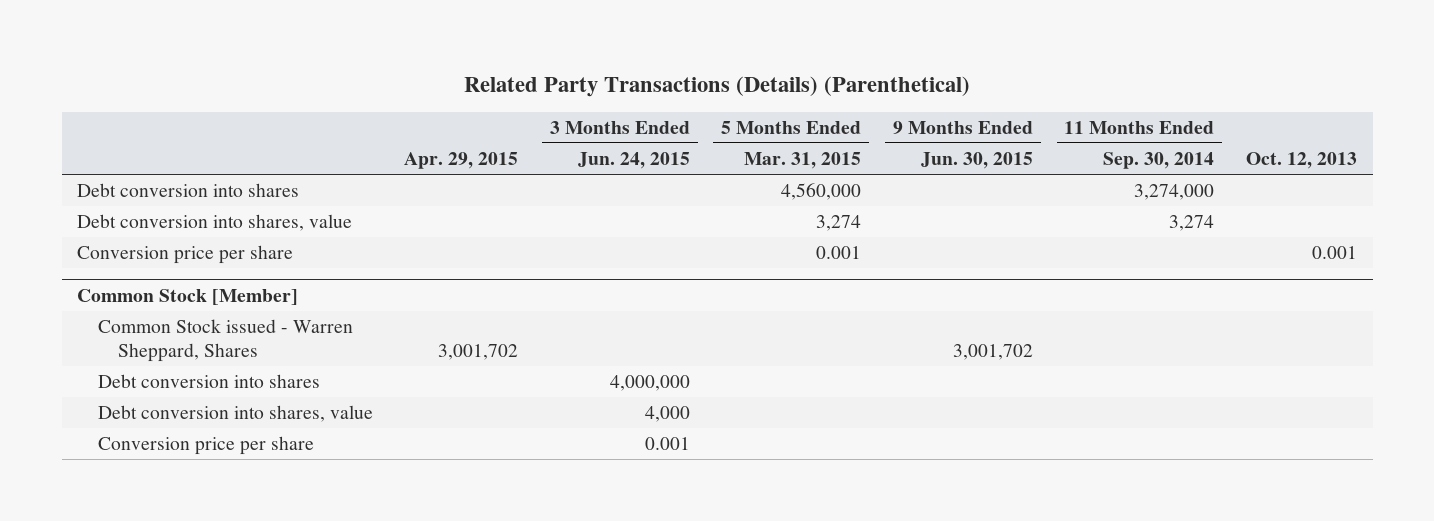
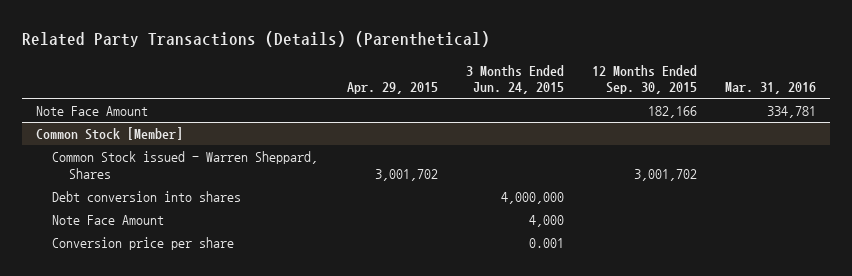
- | Apr. 29, 2015 | 3 Months Ended Jun. 24, 2015 | 5 Months Ended Mar. 31, 2015 | 9 Months Ended Jun. 30, 2015 | 11 Months Ended Sep. 30, 2014 | Oct. 12, 2013
+ | Apr. 29, 2015 | 3 Months Ended Jun. 24, 2015 | 12 Months Ended Sep. 30, 2015 | Mar. 31, 2016
- Debt conversion into shares | | | 4,560,000 | | 3,274,000 |
- Debt conversion into shares, value | | | 3,274 | | 3,274 |
- Conversion price per share | | | 0.001 | | | 0.001
+ Note Face Amount | | | 182,166 | 334,781
@ Common Stock [Member]
- Debt conversion into shares, value | | 4,000 | | | |
+ Note Face Amount | | 4,000 | |

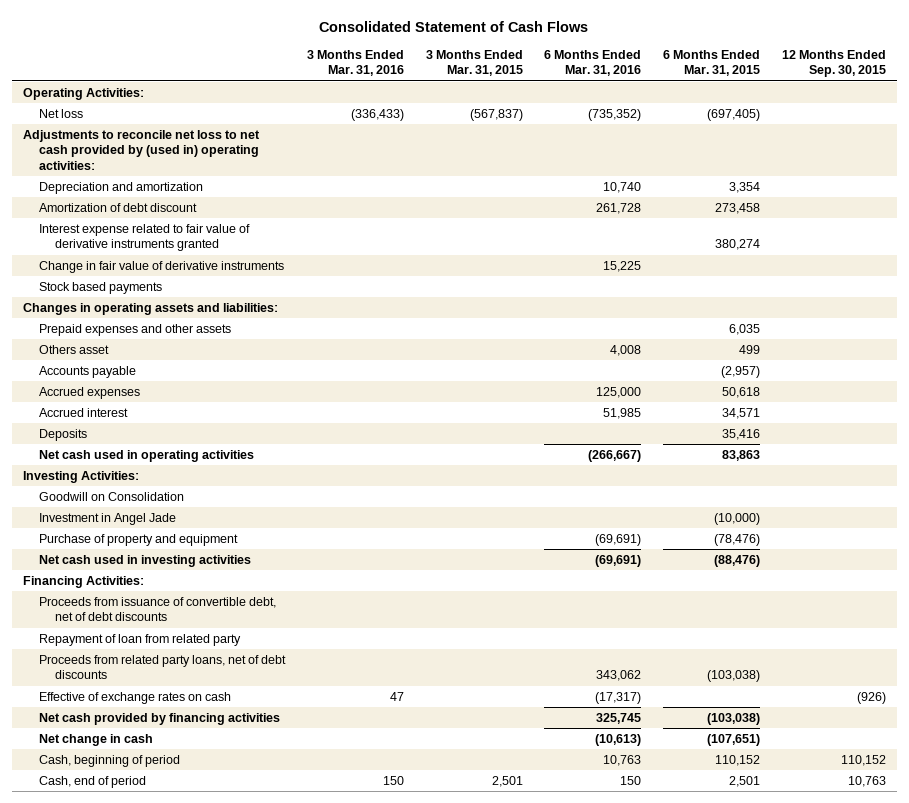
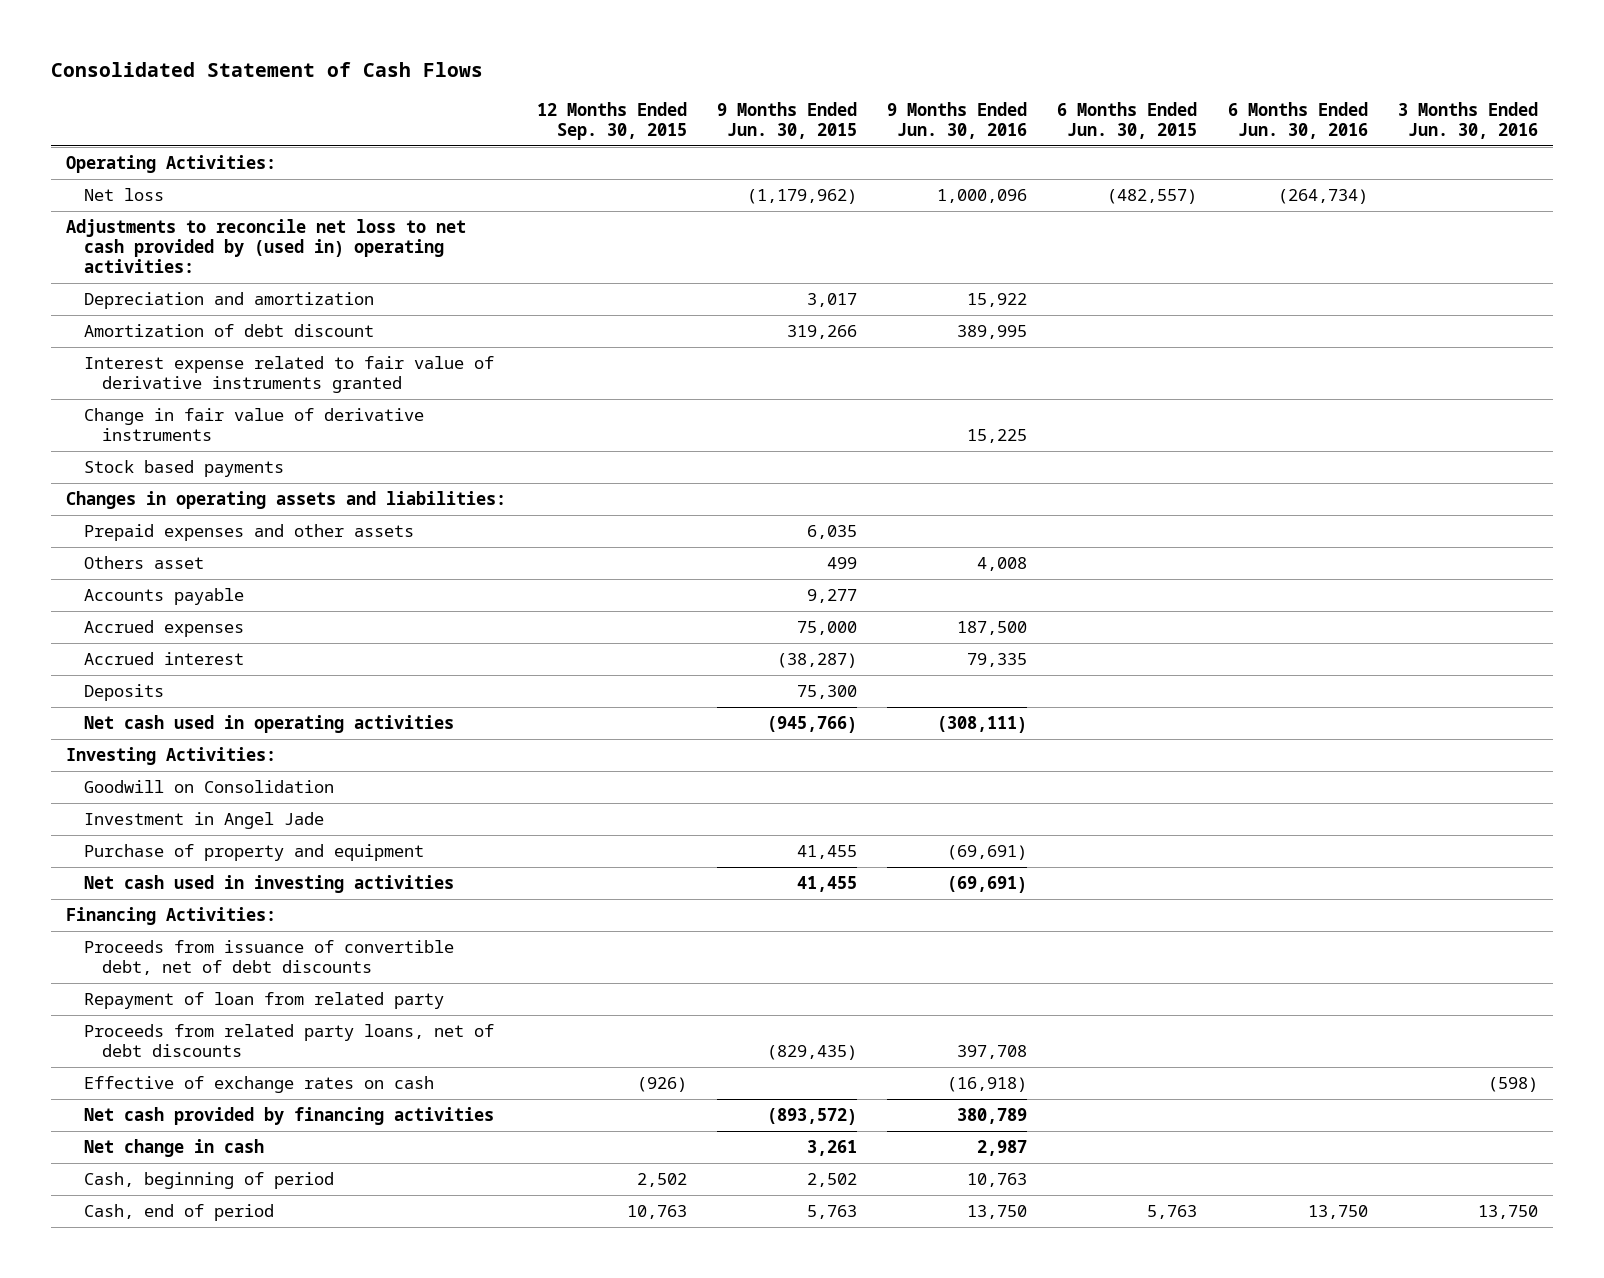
- | 3 Months Ended Mar. 31, 2016 | 3 Months Ended Mar. 31, 2015 | 6 Months Ended Mar. 31, 2016 | 6 Months Ended Mar. 31, 2015 | 12 Months Ended Sep. 30, 2015
+ | 12 Months Ended Sep. 30, 2015 | 9 Months Ended Jun. 30, 2015 | 9 Months Ended Jun. 30, 2016 | 6 Months Ended Jun. 30, 2015 | 6 Months Ended Jun. 30, 2016 | 3 Months Ended Jun. 30, 2016
- Cash, beginning of period | | | 10,763 | 110,152 | 110,152
+ Cash, beginning of period | 2,502 | 2,502 | 10,763 | | |

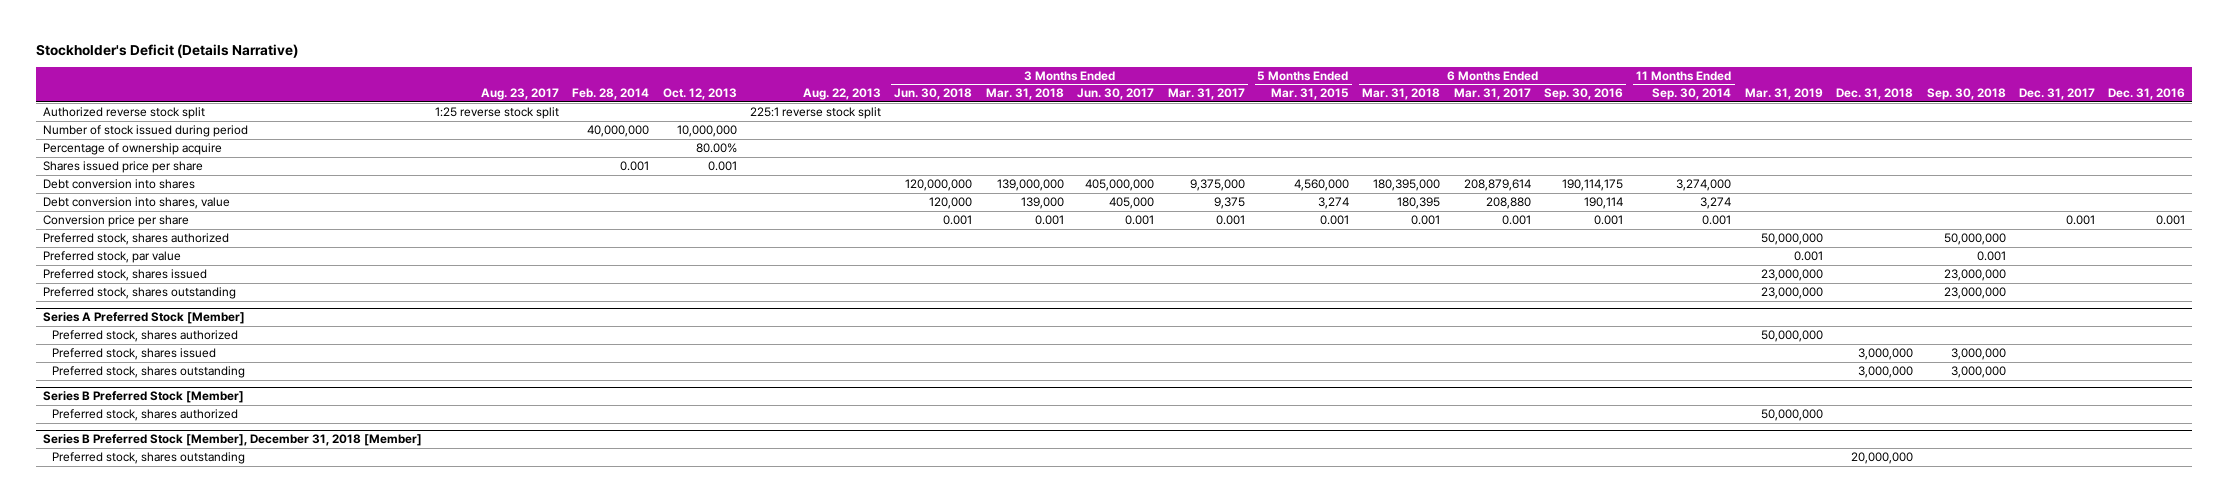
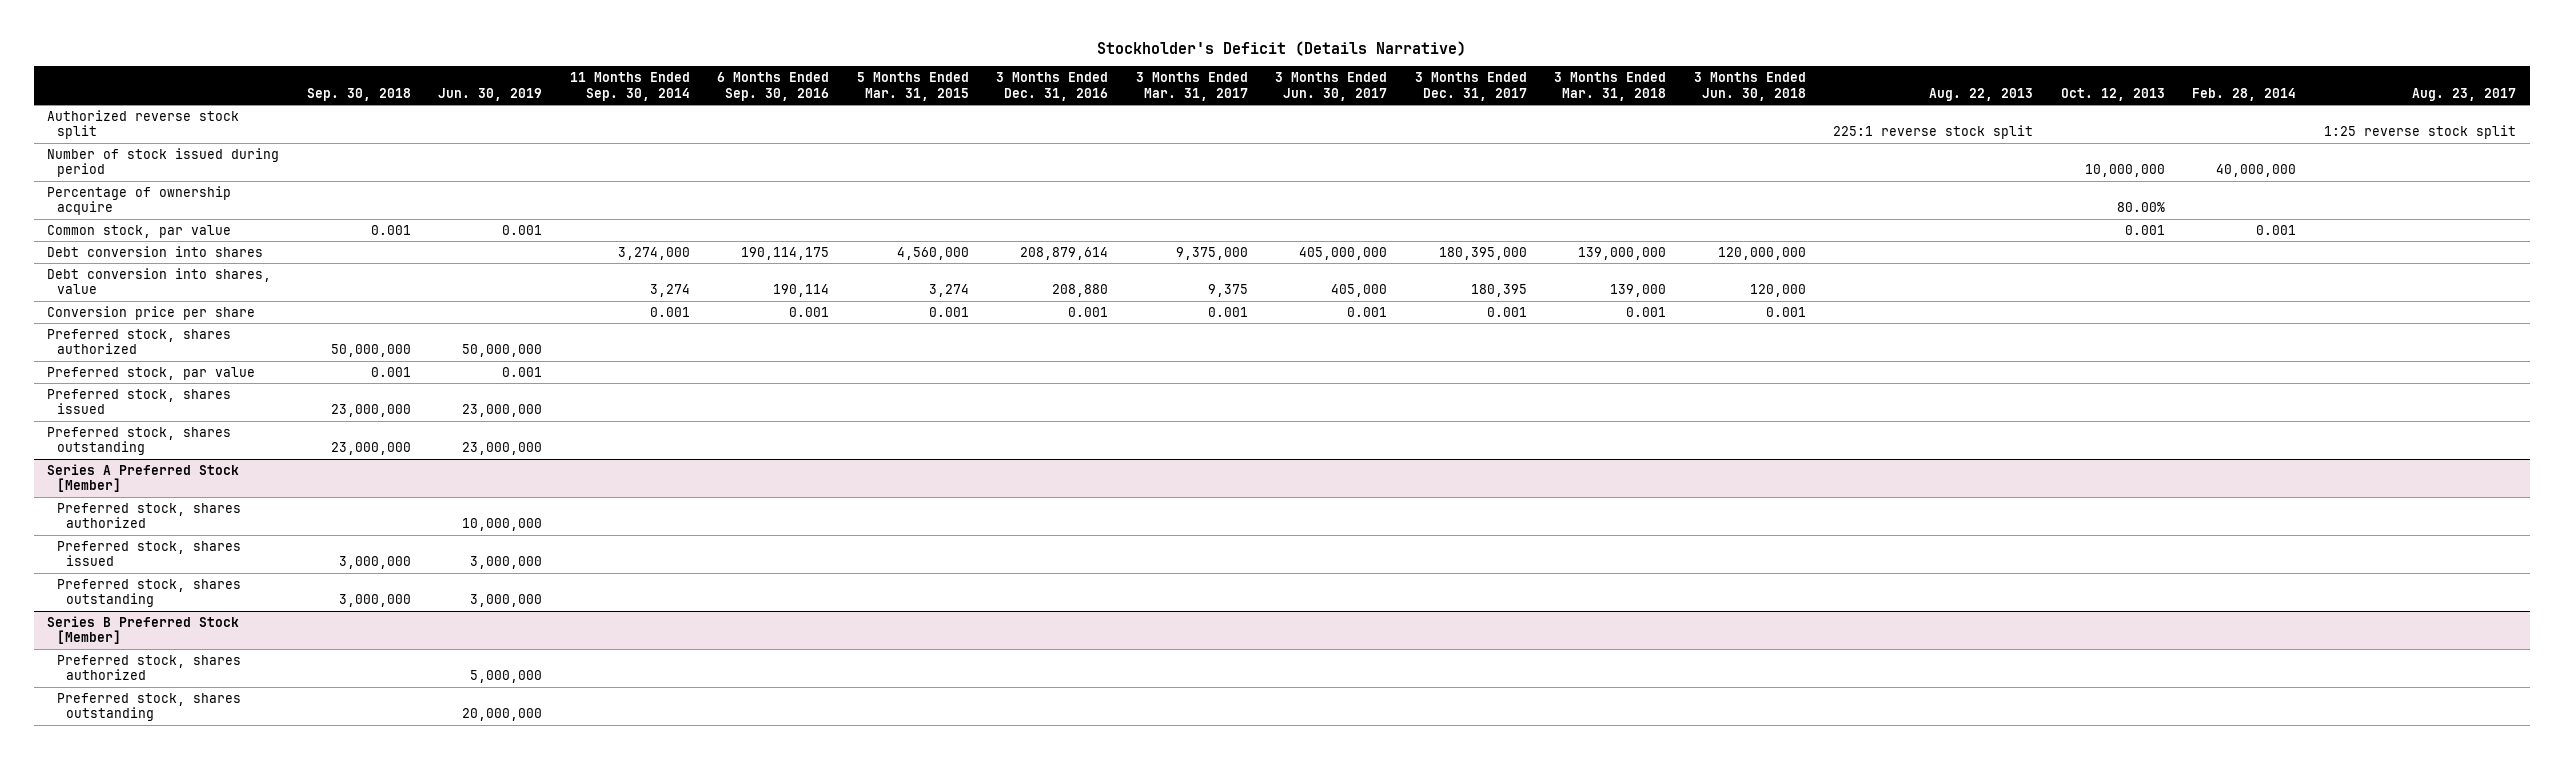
- | Aug. 23, 2017 | Feb. 28, 2014 | Oct. 12, 2013 | Aug. 22, 2013 | 3 Months Ended Jun. 30, 2018 | 3 Months Ended Mar. 31, 2018 | 3 Months Ended Jun. 30, 2017 | 3 Months Ended Mar. 31, 2017 | 5 Months Ended Mar. 31, 2015 | 6 Months Ended Mar. 31, 2018 | 6 Months Ended Mar. 31, 2017 | 6 Months Ended Sep. 30, 2016 | 11 Months Ended Sep. 30, 2014 | Mar. 31, 2019 | Dec. 31, 2018 | Sep. 30, 2018 | Dec. 31, 2017 | Dec. 31, 2016
+ | Sep. 30, 2018 | Jun. 30, 2019 | 11 Months Ended Sep. 30, 2014 | 6 Months Ended Sep. 30, 2016 | 5 Months Ended Mar. 31, 2015 | 3 Months Ended Dec. 31, 2016 | 3 Months Ended Mar. 31, 2017 | 3 Months Ended Jun. 30, 2017 | 3 Months Ended Dec. 31, 2017 | 3 Months Ended Mar. 31, 2018 | 3 Months Ended Jun. 30, 2018 | Aug. 22, 2013 | Oct. 12, 2013 | Feb. 28, 2014 | Aug. 23, 2017
- Shares issued price per share | | 0.001 | 0.001 | | | | | | | | | | | | | | |
+ Common stock, par value | 0.001 | 0.001 | | | | | | | | | | | 0.001 | 0.001 |
- Series B Preferred Stock [Member], December 31, 2018 [Member]
- Preferred stock, shares outstanding | | | | | | | | | | | | | | | 20,000,000 | | |
@ Series B Preferred Stock [Member]
+ Preferred stock, shares outstanding | | 20,000,000 | | | | | | | | | | | | |

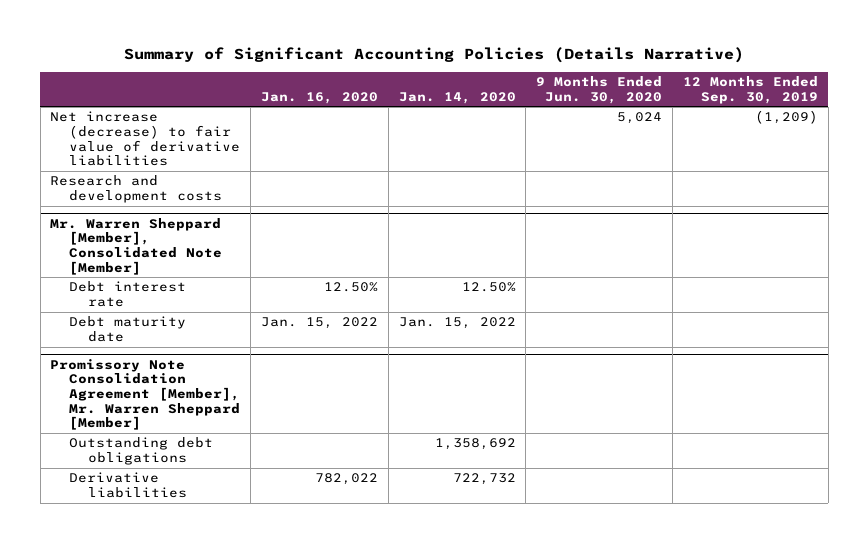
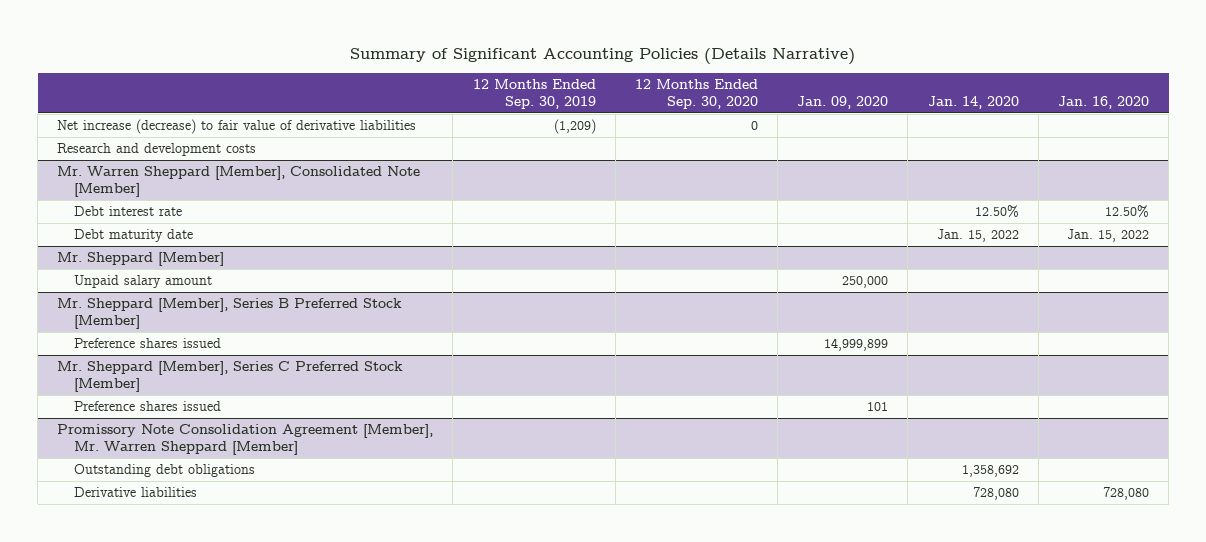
- | Jan. 16, 2020 | Jan. 14, 2020 | 9 Months Ended Jun. 30, 2020 | 12 Months Ended Sep. 30, 2019
+ | 12 Months Ended Sep. 30, 2019 | 12 Months Ended Sep. 30, 2020 | Jan. 09, 2020 | Jan. 14, 2020 | Jan. 16, 2020
+ Mr. Sheppard [Member]
+ Unpaid salary amount | | | 250,000 | |
+ Mr. Sheppard [Member], Series B Preferred Stock [Member]
+ Preference shares issued | | | 14,999,899 | |
+ Mr. Sheppard [Member], Series C Preferred Stock [Member]
+ Preference shares issued | | | 101 | |
@ Promissory Note Consolidation Agreement [Member], Mr. Warren Sheppard [Member]
- Derivative liabilities | 782,022 | 722,732 | |
+ Derivative liabilities | | | | 728,080 | 728,080

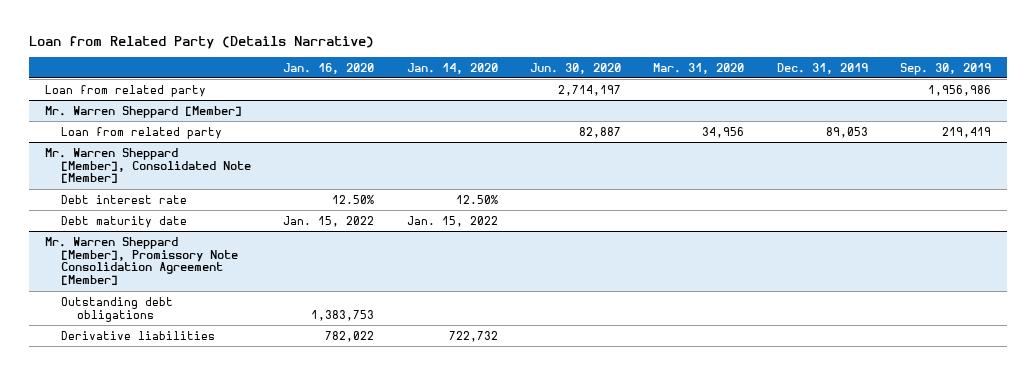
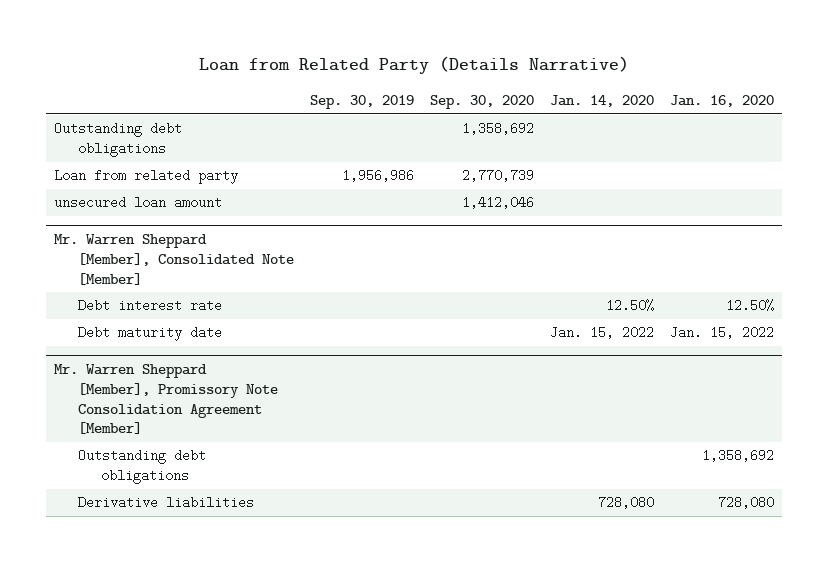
- | Jan. 16, 2020 | Jan. 14, 2020 | Jun. 30, 2020 | Mar. 31, 2020 | Dec. 31, 2019 | Sep. 30, 2019
+ | Sep. 30, 2019 | Sep. 30, 2020 | Jan. 14, 2020 | Jan. 16, 2020
+ Outstanding debt obligations | | 1,358,692 | |
- Mr. Warren Sheppard [Member]
- Loan from related party | | | 82,887 | 34,956 | 89,053 | 219,419
+ unsecured loan amount | | 1,412,046 | |
@ Mr. Warren Sheppard [Member], Promissory Note Consolidation Agreement [Member]
- Outstanding debt obligations | 1,383,753 | | | | |
- Derivative liabilities | 782,022 | 722,732 | | | |
+ Outstanding debt obligations | | | | 1,358,692
+ Derivative liabilities | | | 728,080 | 728,080

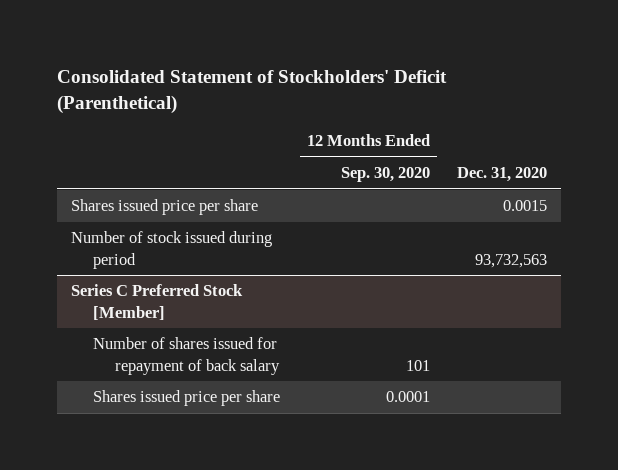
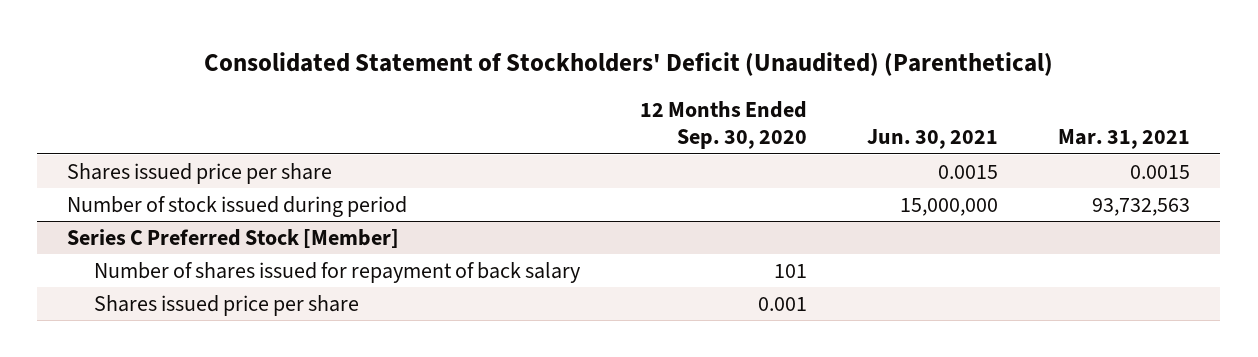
- Consolidated Statement of Stockholders' Deficit (Parenthetical)
+ Consolidated Statement of Stockholders' Deficit (Unaudited) (Parenthetical)
- | 12 Months Ended Sep. 30, 2020 | Dec. 31, 2020
+ | 12 Months Ended Sep. 30, 2020 | Jun. 30, 2021 | Mar. 31, 2021
@ Series C Preferred Stock [Member]
- Shares issued price per share | 0.0001 |
+ Shares issued price per share | 0.001 | |

